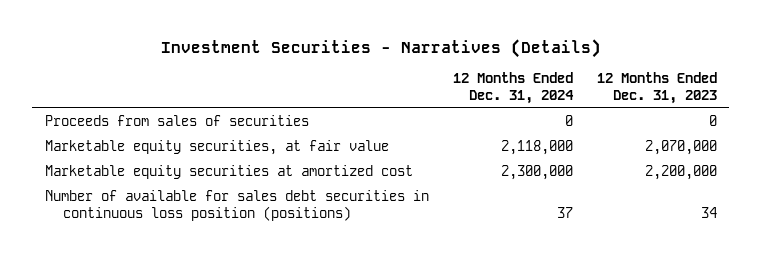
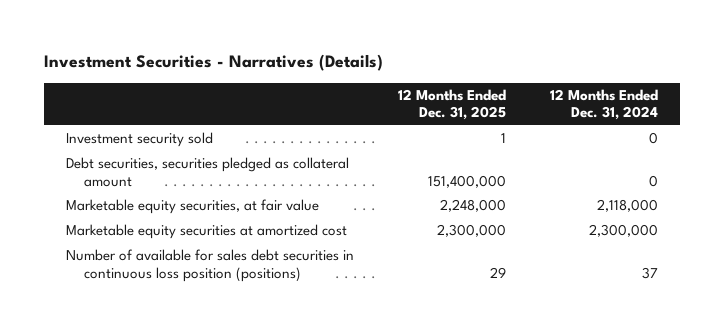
- | 12 Months Ended Dec. 31, 2024 | 12 Months Ended Dec. 31, 2023
+ | 12 Months Ended Dec. 31, 2025 | 12 Months Ended Dec. 31, 2024
- Proceeds from sales of securities | 0 | 0
+ Investment security sold | 1 | 0
+ Debt securities, securities pledged as collateral amount | 151,400,000 | 0

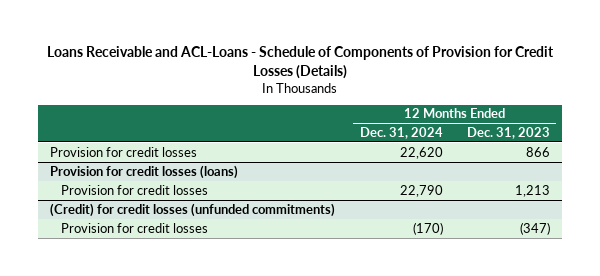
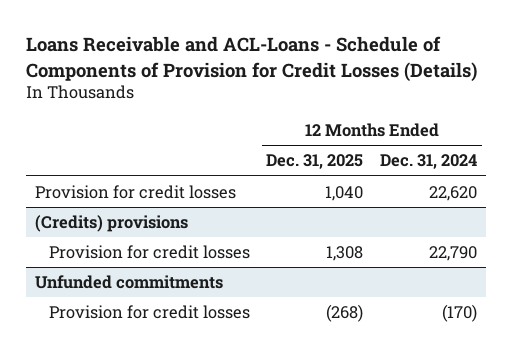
- | 12 Months Ended Dec. 31, 2024 | 12 Months Ended Dec. 31, 2023
+ | 12 Months Ended Dec. 31, 2025 | 12 Months Ended Dec. 31, 2024
- Provision for credit losses (loans)
+ (Credits) provisions
- (Credit) for credit losses (unfunded commitments)
+ Unfunded commitments

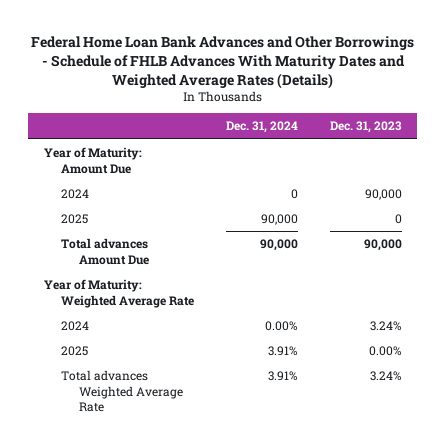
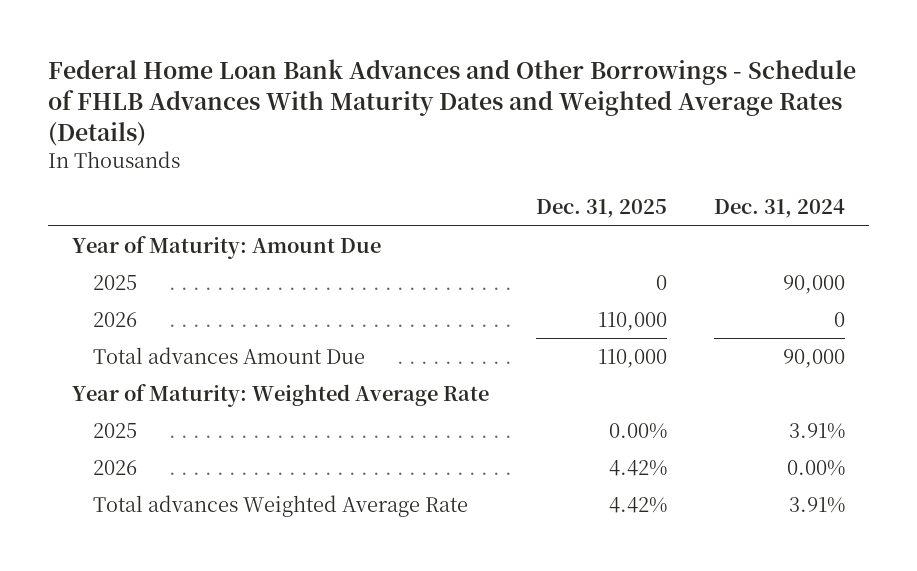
- | Dec. 31, 2024 | Dec. 31, 2023
+ | Dec. 31, 2025 | Dec. 31, 2024
- 2024 | 0 | 90,000
+ 2026 | 110,000 | 0
- 2024 | 0.00% | 3.24%
+ 2026 | 4.42% | 0.00%

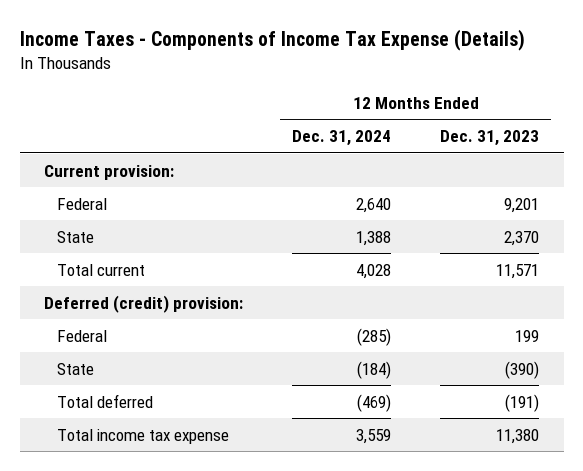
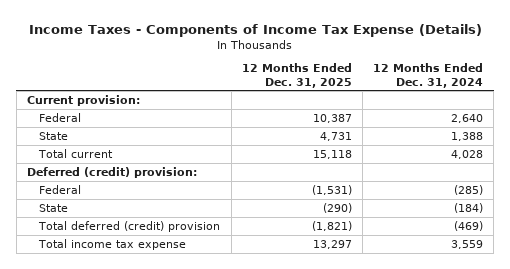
- | 12 Months Ended Dec. 31, 2024 | 12 Months Ended Dec. 31, 2023
+ | 12 Months Ended Dec. 31, 2025 | 12 Months Ended Dec. 31, 2024
- Total deferred | (469) | (191)
+ Total deferred (credit) provision | (1,821) | (469)

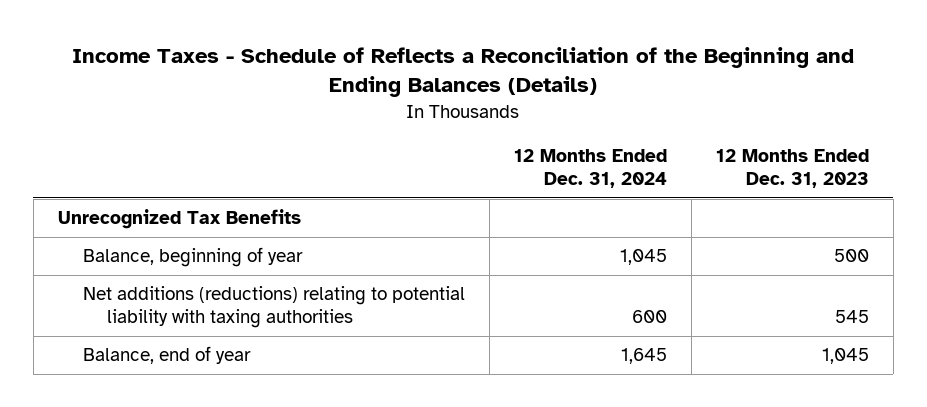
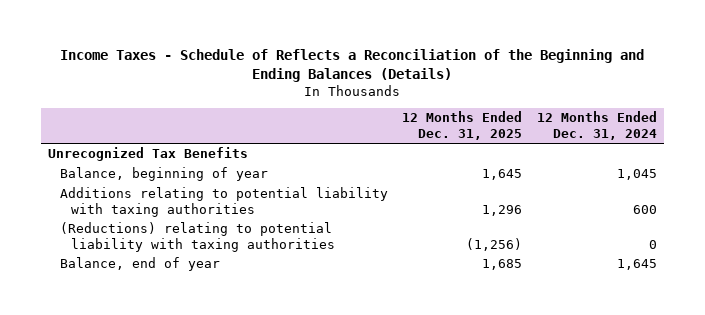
- | 12 Months Ended Dec. 31, 2024 | 12 Months Ended Dec. 31, 2023
+ | 12 Months Ended Dec. 31, 2025 | 12 Months Ended Dec. 31, 2024
- Net additions (reductions) relating to potential liability with taxing authorities | 600 | 545
+ Additions relating to potential liability with taxing authorities | 1,296 | 600
+ (Reductions) relating to potential liability with taxing authorities | (1,256) | 0

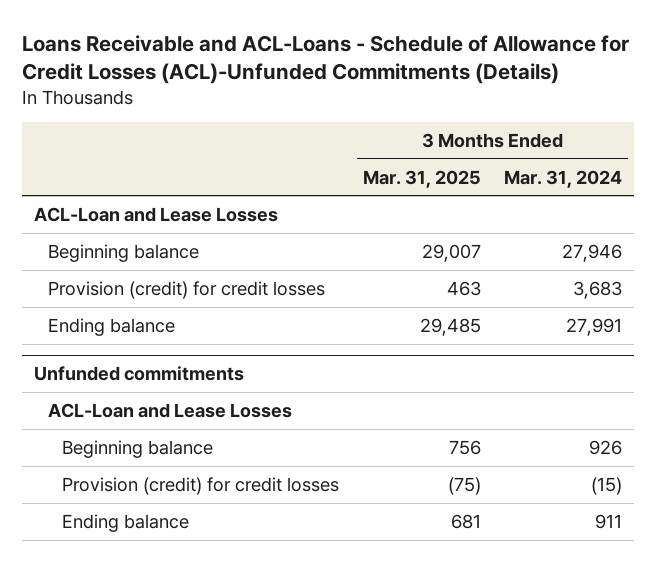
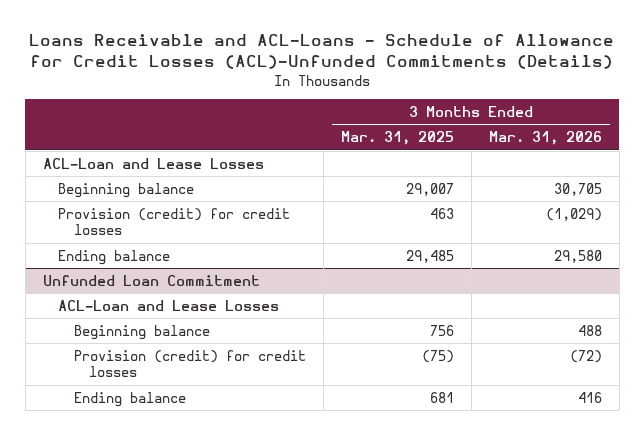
- | 3 Months Ended Mar. 31, 2025 | 3 Months Ended Mar. 31, 2024
+ | 3 Months Ended Mar. 31, 2025 | 3 Months Ended Mar. 31, 2026
- Unfunded commitments
+ Unfunded Loan Commitment

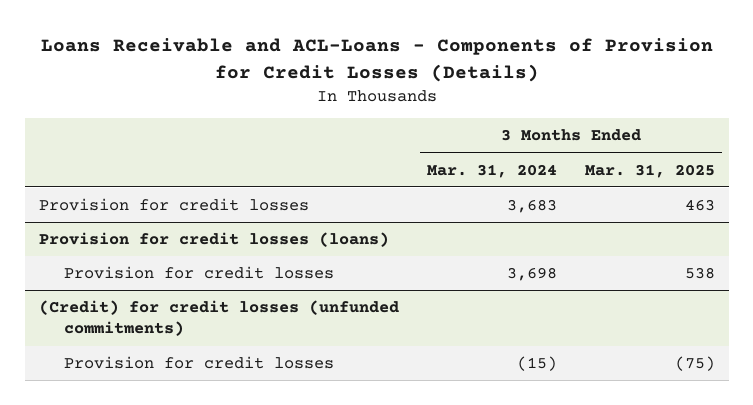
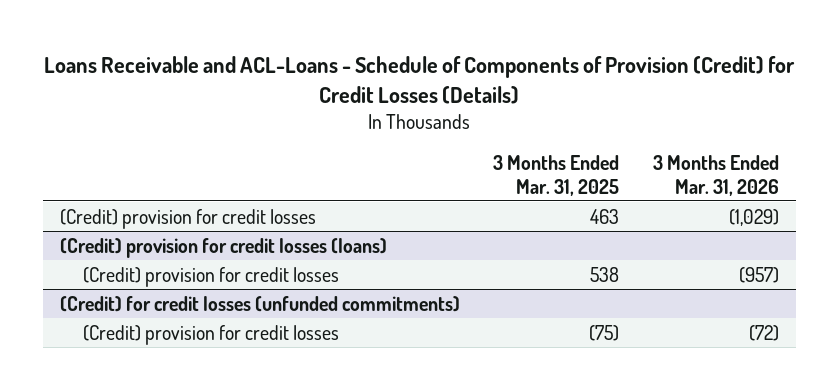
- Loans Receivable and ACL-Loans - Components of Provision for Credit Losses (Details)
+ Loans Receivable and ACL-Loans - Schedule of Components of Provision (Credit) for Credit Losses (Details)
- | 3 Months Ended Mar. 31, 2024 | 3 Months Ended Mar. 31, 2025
+ | 3 Months Ended Mar. 31, 2025 | 3 Months Ended Mar. 31, 2026
- Provision for credit losses | 3,683 | 463
- Provision for credit losses (loans)
- Provision for credit losses | 3,698 | 538
+ (Credit) provision for credit losses | 463 | (1,029)
+ (Credit) provision for credit losses (loans)
+ (Credit) provision for credit losses | 538 | (957)
@ (Credit) for credit losses (unfunded commitments)
- Provision for credit losses | (15) | (75)
+ (Credit) provision for credit losses | (75) | (72)

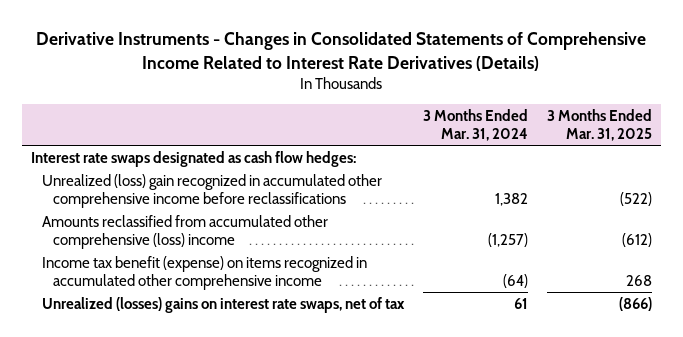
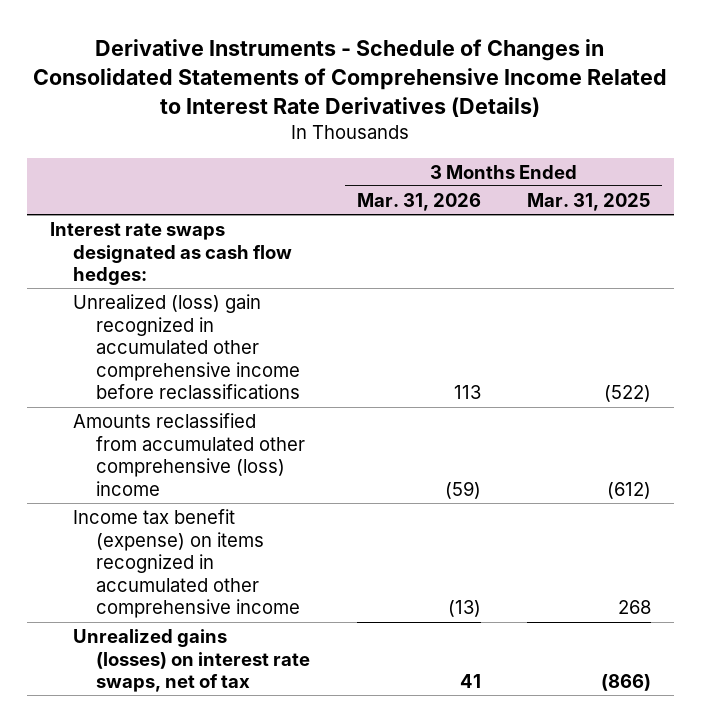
- Derivative Instruments - Changes in Consolidated Statements of Comprehensive Income Related to Interest Rate Derivatives (Details)
+ Derivative Instruments - Schedule of Changes in Consolidated Statements of Comprehensive Income Related to Interest Rate Derivatives (Details)
- | 3 Months Ended Mar. 31, 2024 | 3 Months Ended Mar. 31, 2025
+ | 3 Months Ended Mar. 31, 2026 | 3 Months Ended Mar. 31, 2025
- Unrealized (losses) gains on interest rate swaps, net of tax | 61 | (866)
+ Unrealized gains (losses) on interest rate swaps, net of tax | 41 | (866)

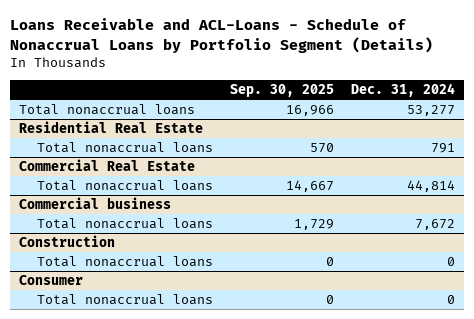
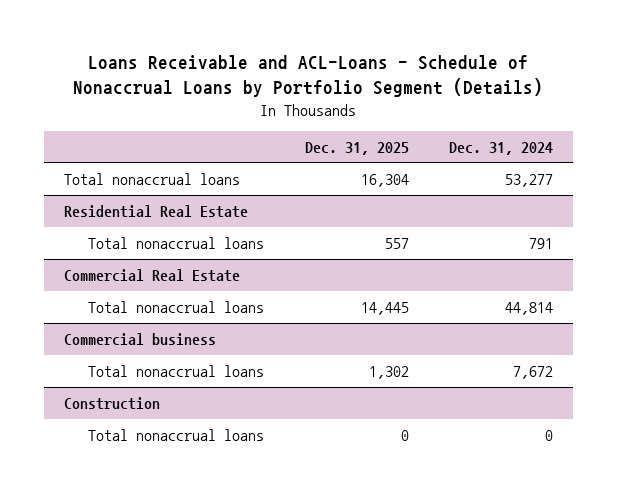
- | Sep. 30, 2025 | Dec. 31, 2024
+ | Dec. 31, 2025 | Dec. 31, 2024
- Consumer
- Total nonaccrual loans | 0 | 0

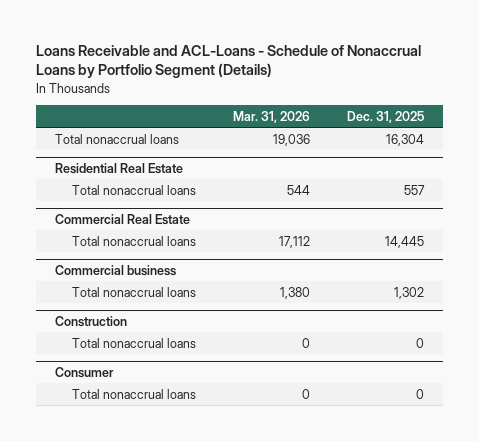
- | Dec. 31, 2025 | Dec. 31, 2024
+ | Mar. 31, 2026 | Dec. 31, 2025
+ Consumer
+ Total nonaccrual loans | 0 | 0

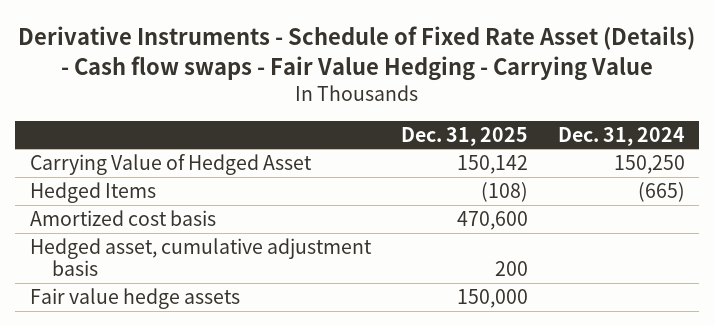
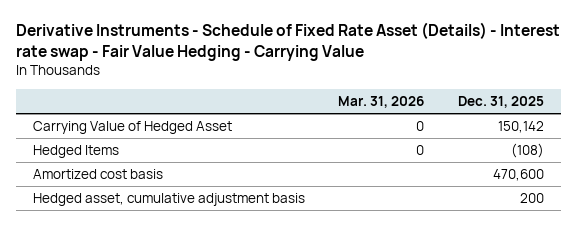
- Derivative Instruments - Schedule of Fixed Rate Asset (Details) - Cash flow swaps - Fair Value Hedging - Carrying Value
+ Derivative Instruments - Schedule of Fixed Rate Asset (Details) - Interest rate swap - Fair Value Hedging - Carrying Value
- | Dec. 31, 2025 | Dec. 31, 2024
+ | Mar. 31, 2026 | Dec. 31, 2025
- Fair value hedge assets | 150,000 |

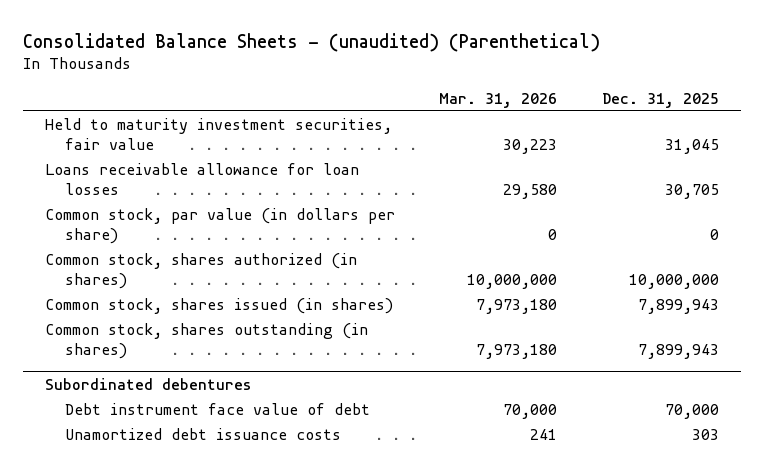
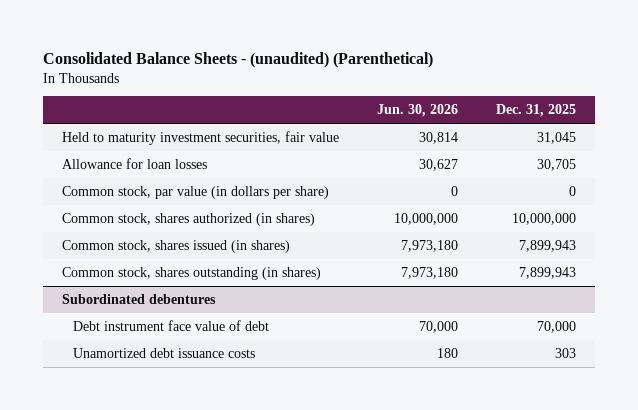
- | Mar. 31, 2026 | Dec. 31, 2025
+ | Jun. 30, 2026 | Dec. 31, 2025
- Loans receivable allowance for loan losses | 29,580 | 30,705
+ Allowance for loan losses | 30,627 | 30,705

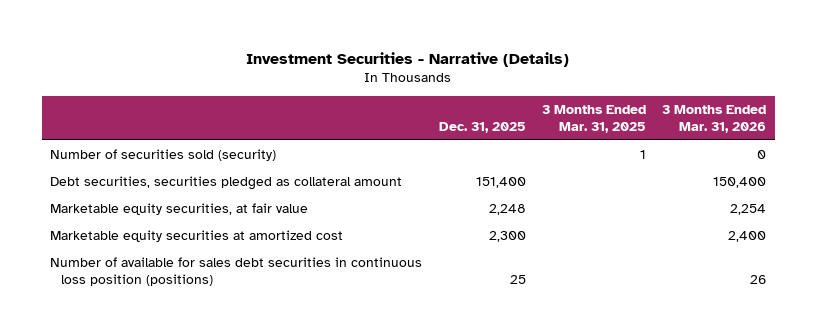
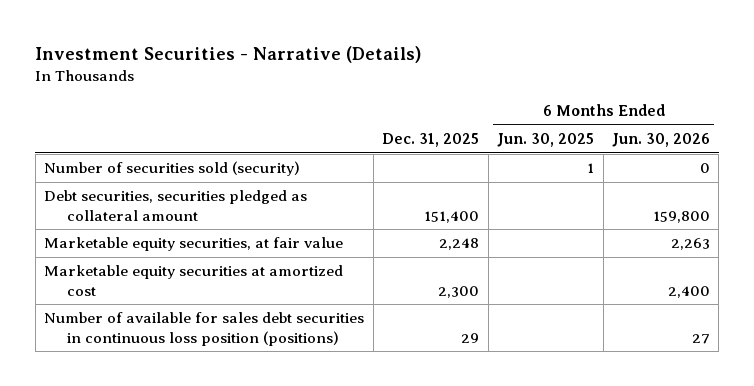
- | Dec. 31, 2025 | 3 Months Ended Mar. 31, 2025 | 3 Months Ended Mar. 31, 2026
+ | Dec. 31, 2025 | 6 Months Ended Jun. 30, 2025 | 6 Months Ended Jun. 30, 2026
- Number of available for sales debt securities in continuous loss position (positions) | 25 | | 26
+ Number of available for sales debt securities in continuous loss position (positions) | 29 | | 27

